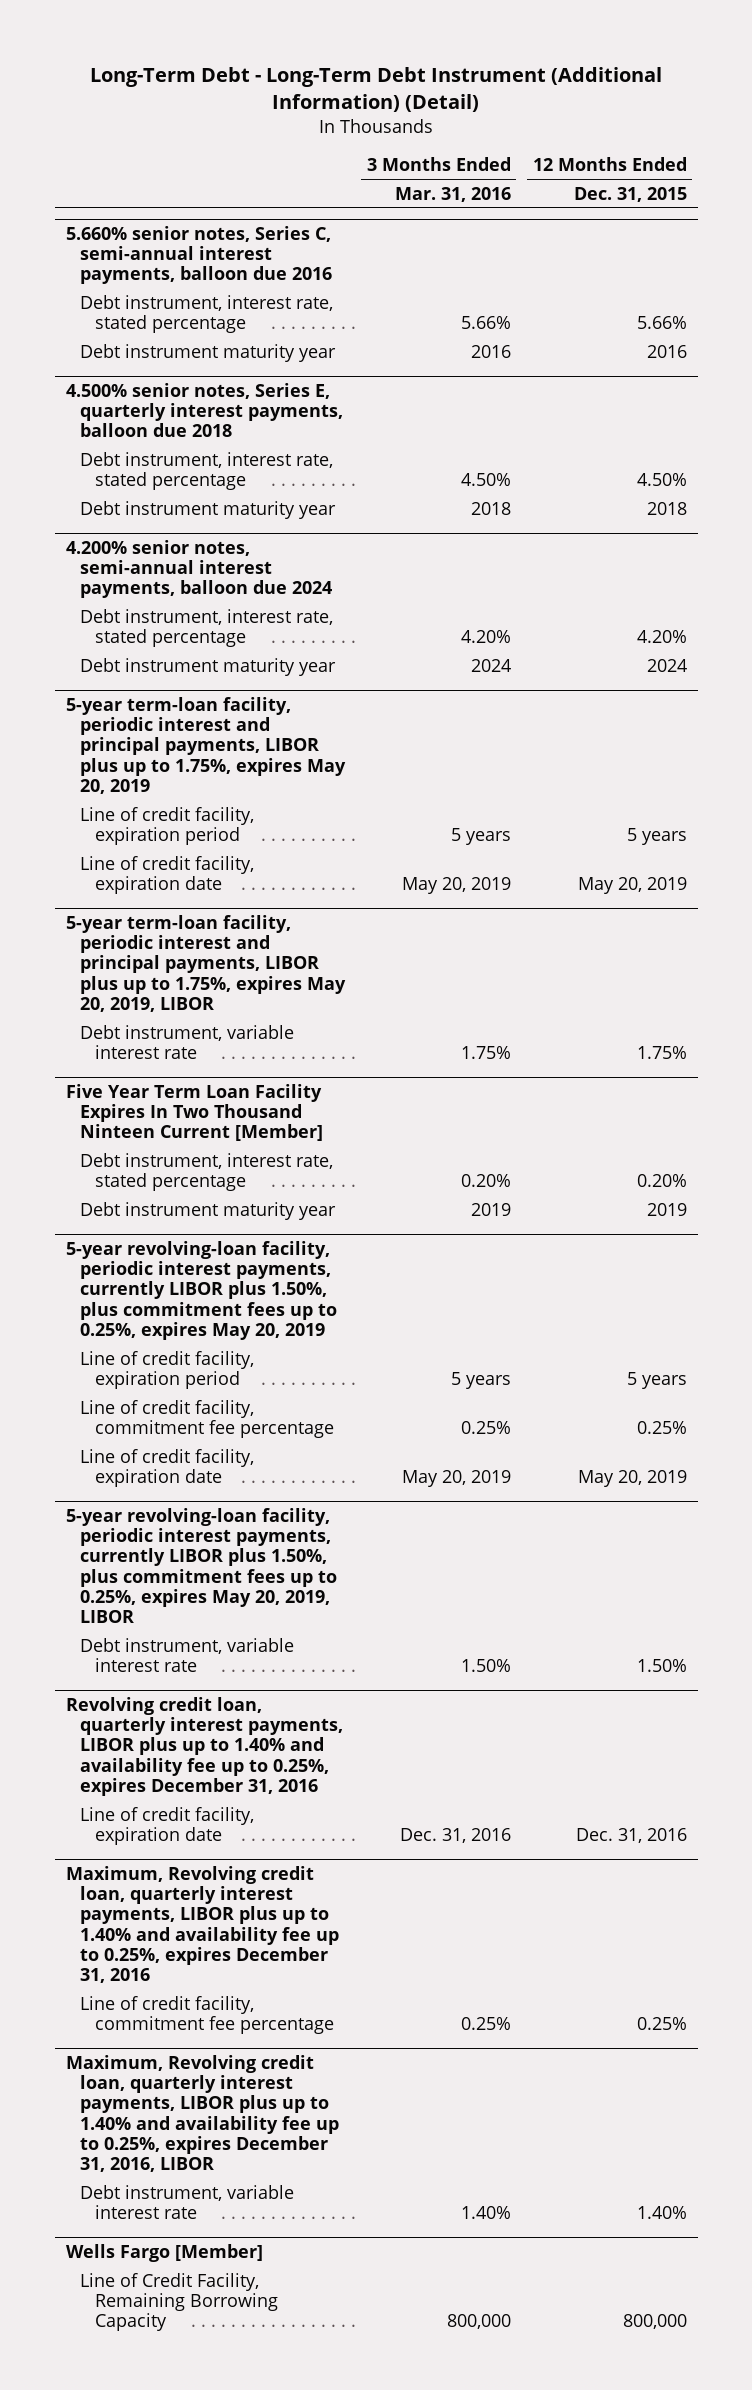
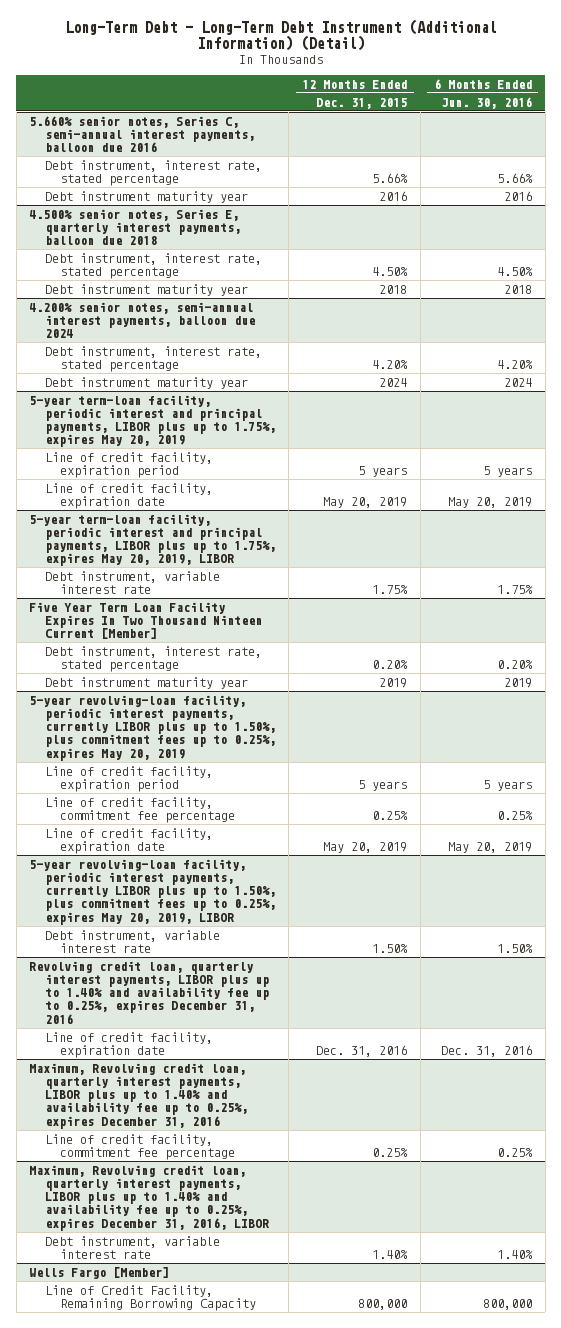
- | 3 Months Ended Mar. 31, 2016 | 12 Months Ended Dec. 31, 2015
+ | 12 Months Ended Dec. 31, 2015 | 6 Months Ended Jun. 30, 2016
- 5-year revolving-loan facility, periodic interest payments, currently LIBOR plus 1.50%, plus commitment fees up to 0.25%, expires May 20, 2019
+ 5-year revolving-loan facility, periodic interest payments, currently LIBOR plus up to 1.50%, plus commitment fees up to 0.25%, expires May 20, 2019
- 5-year revolving-loan facility, periodic interest payments, currently LIBOR plus 1.50%, plus commitment fees up to 0.25%, expires May 20, 2019, LIBOR
+ 5-year revolving-loan facility, periodic interest payments, currently LIBOR plus up to 1.50%, plus commitment fees up to 0.25%, expires May 20, 2019, LIBOR

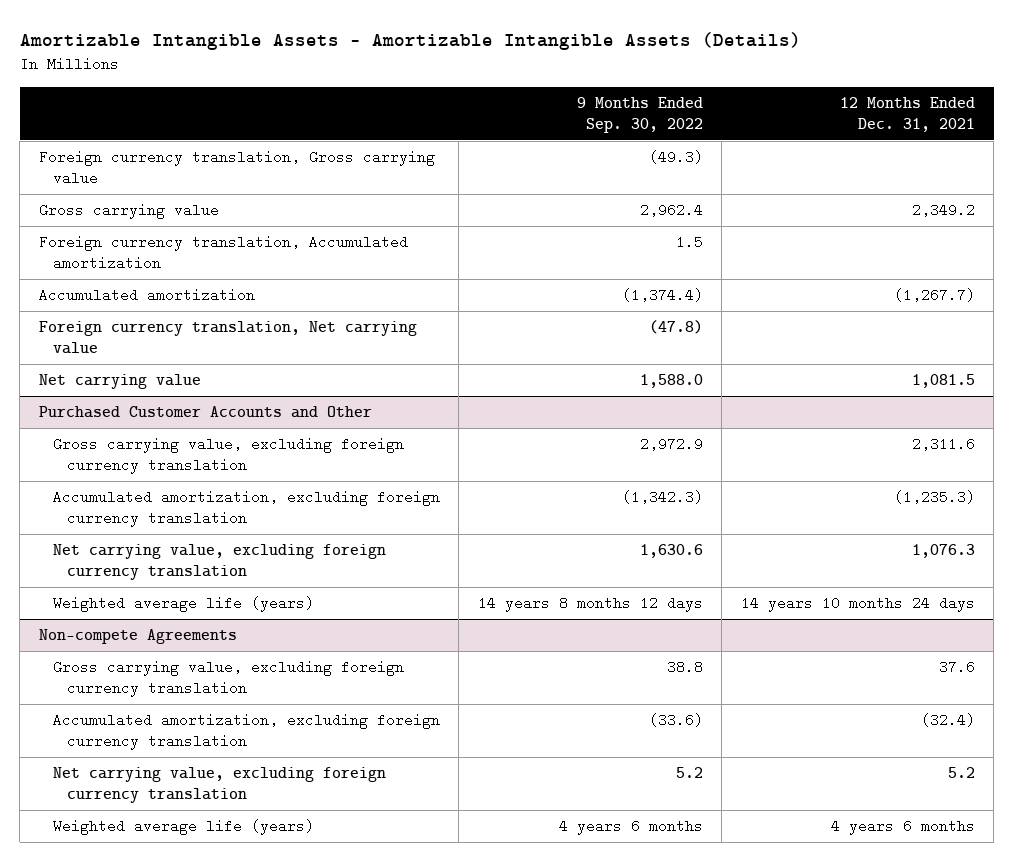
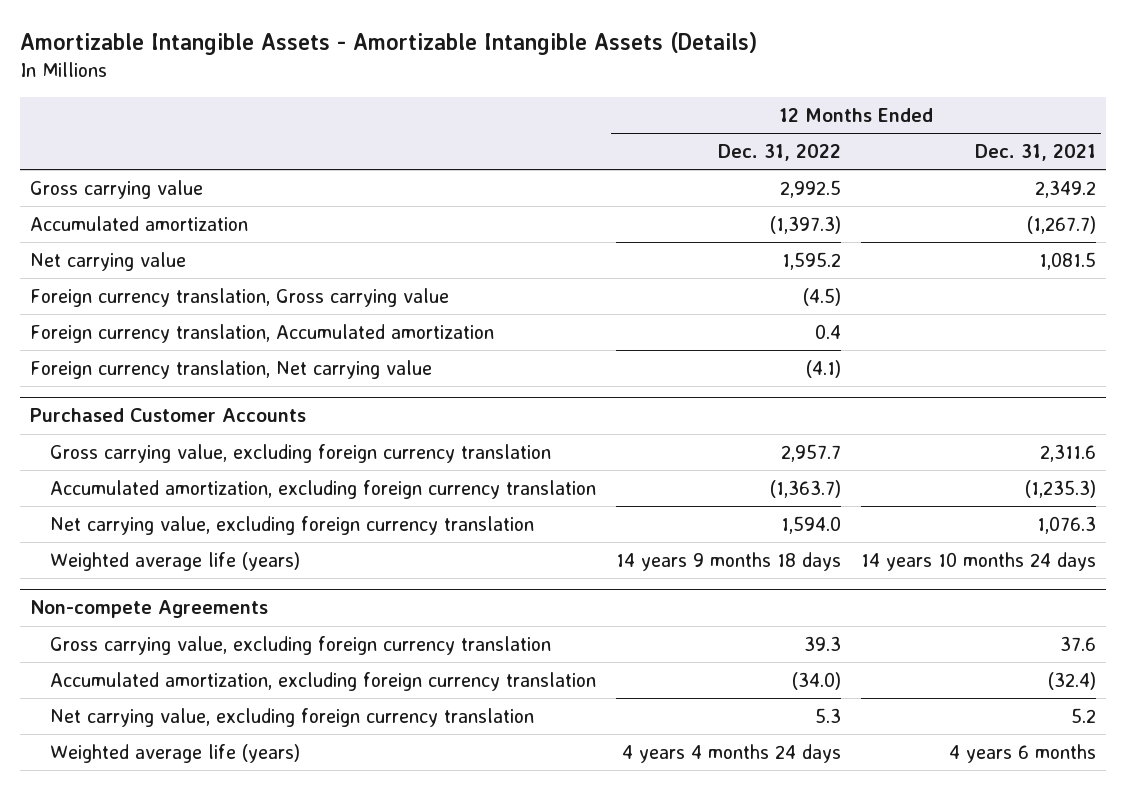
- | 9 Months Ended Sep. 30, 2022 | 12 Months Ended Dec. 31, 2021
+ | 12 Months Ended Dec. 31, 2022 | 12 Months Ended Dec. 31, 2021
- Purchased Customer Accounts and Other
moved down: Foreign currency translation, Gross carrying value | (4.5) |
moved down: Foreign currency translation, Accumulated amortization | 0.4 |
moved down: Foreign currency translation, Net carrying value | (4.1) |
+ Purchased Customer Accounts

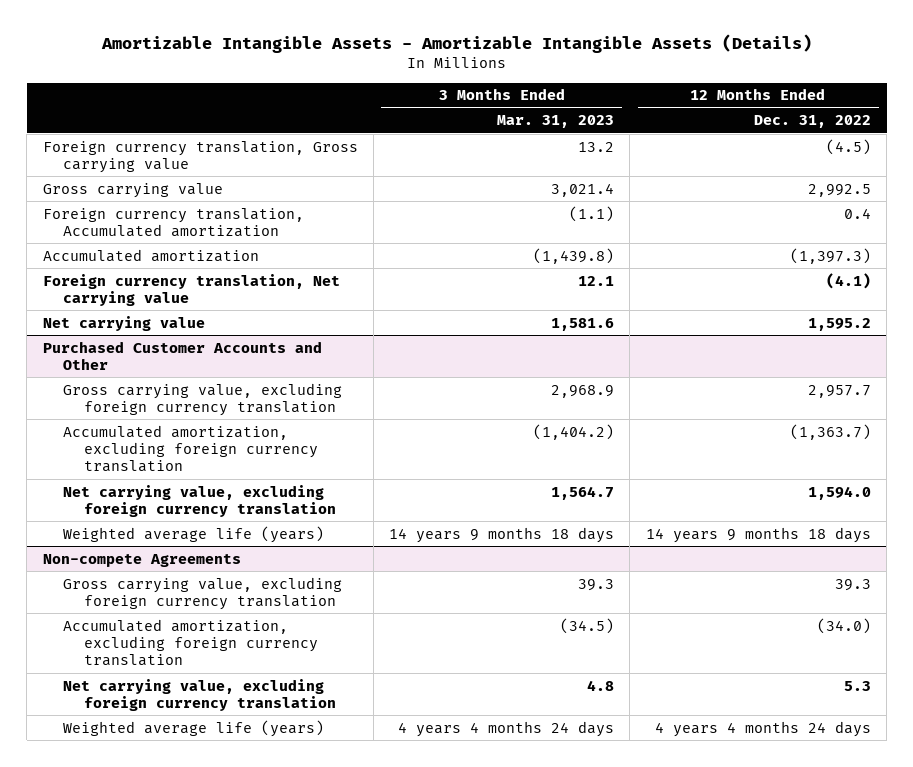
- | 12 Months Ended Dec. 31, 2022 | 12 Months Ended Dec. 31, 2021
+ | 3 Months Ended Mar. 31, 2023 | 12 Months Ended Dec. 31, 2022
moved down: Gross carrying value | 3,021.4 | 2,992.5
moved down: Accumulated amortization | (1,439.8) | (1,397.3)
- Purchased Customer Accounts
moved down: Net carrying value | 1,581.6 | 1,595.2
+ Purchased Customer Accounts and Other

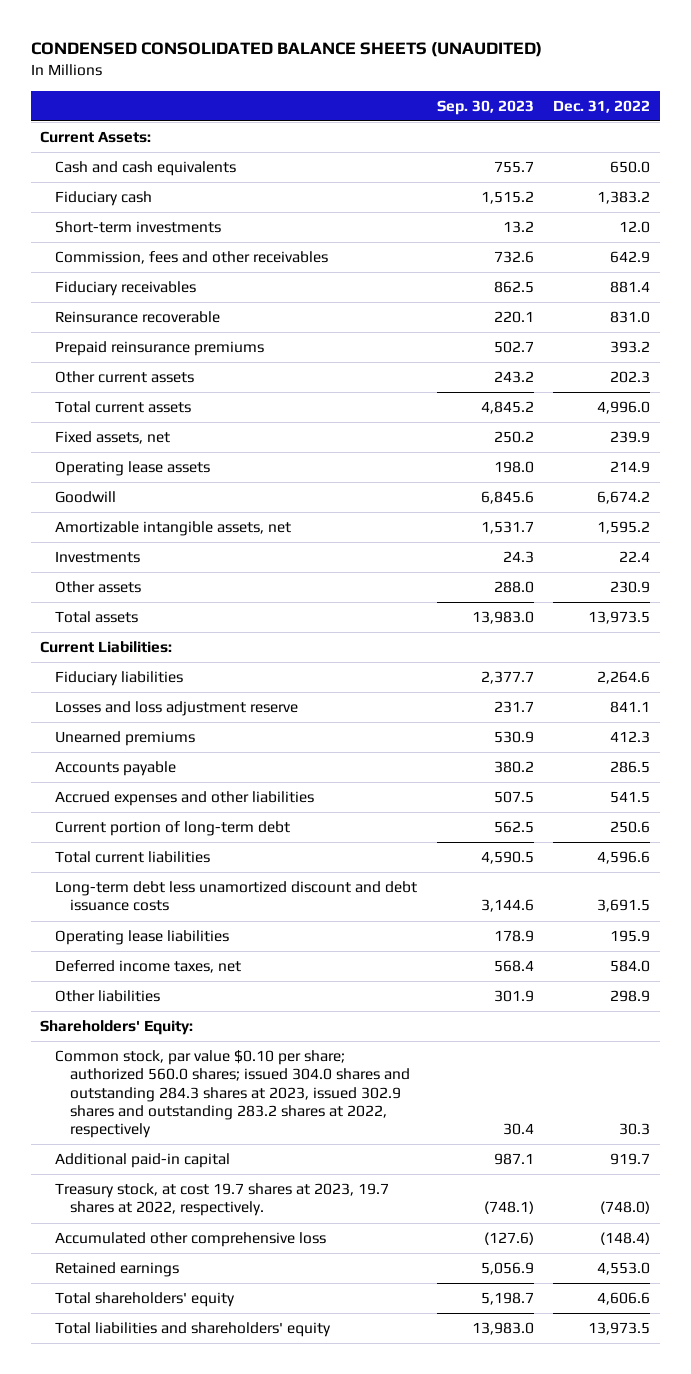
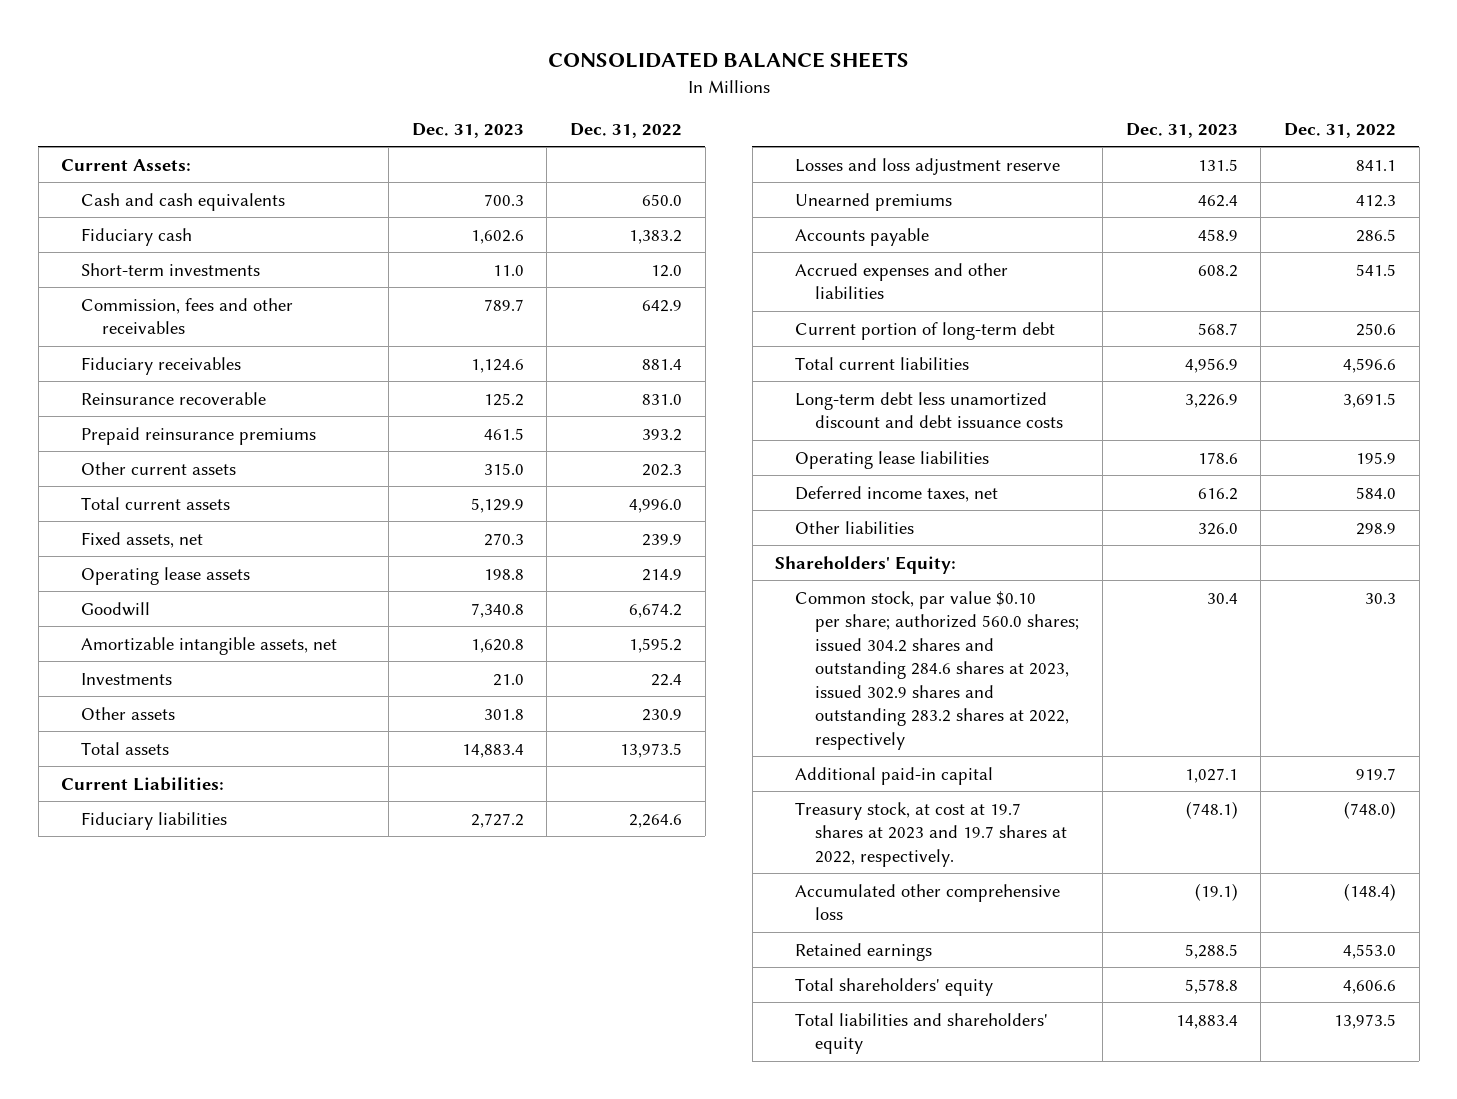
- CONDENSED CONSOLIDATED BALANCE SHEETS (UNAUDITED)
+ CONSOLIDATED BALANCE SHEETS
- | Sep. 30, 2023 | Dec. 31, 2022
+ | Dec. 31, 2023 | Dec. 31, 2022
- Common stock, par value $0.10 per share; authorized 560.0 shares; issued 304.0 shares and outstanding 284.3 shares at 2023, issued 302.9 shares and outstanding 283.2 shares at 2022, respectively | 30.4 | 30.3
+ Common stock, par value $0.10 per share; authorized 560.0 shares; issued 304.2 shares and outstanding 284.6 shares at 2023, issued 302.9 shares and outstanding 283.2 shares at 2022, respectively | 30.4 | 30.3
- Treasury stock, at cost 19.7 shares at 2023, 19.7 shares at 2022, respectively. | (748.1) | (748.0)
+ Treasury stock, at cost at 19.7 shares at 2023 and 19.7 shares at 2022, respectively. | (748.1) | (748.0)

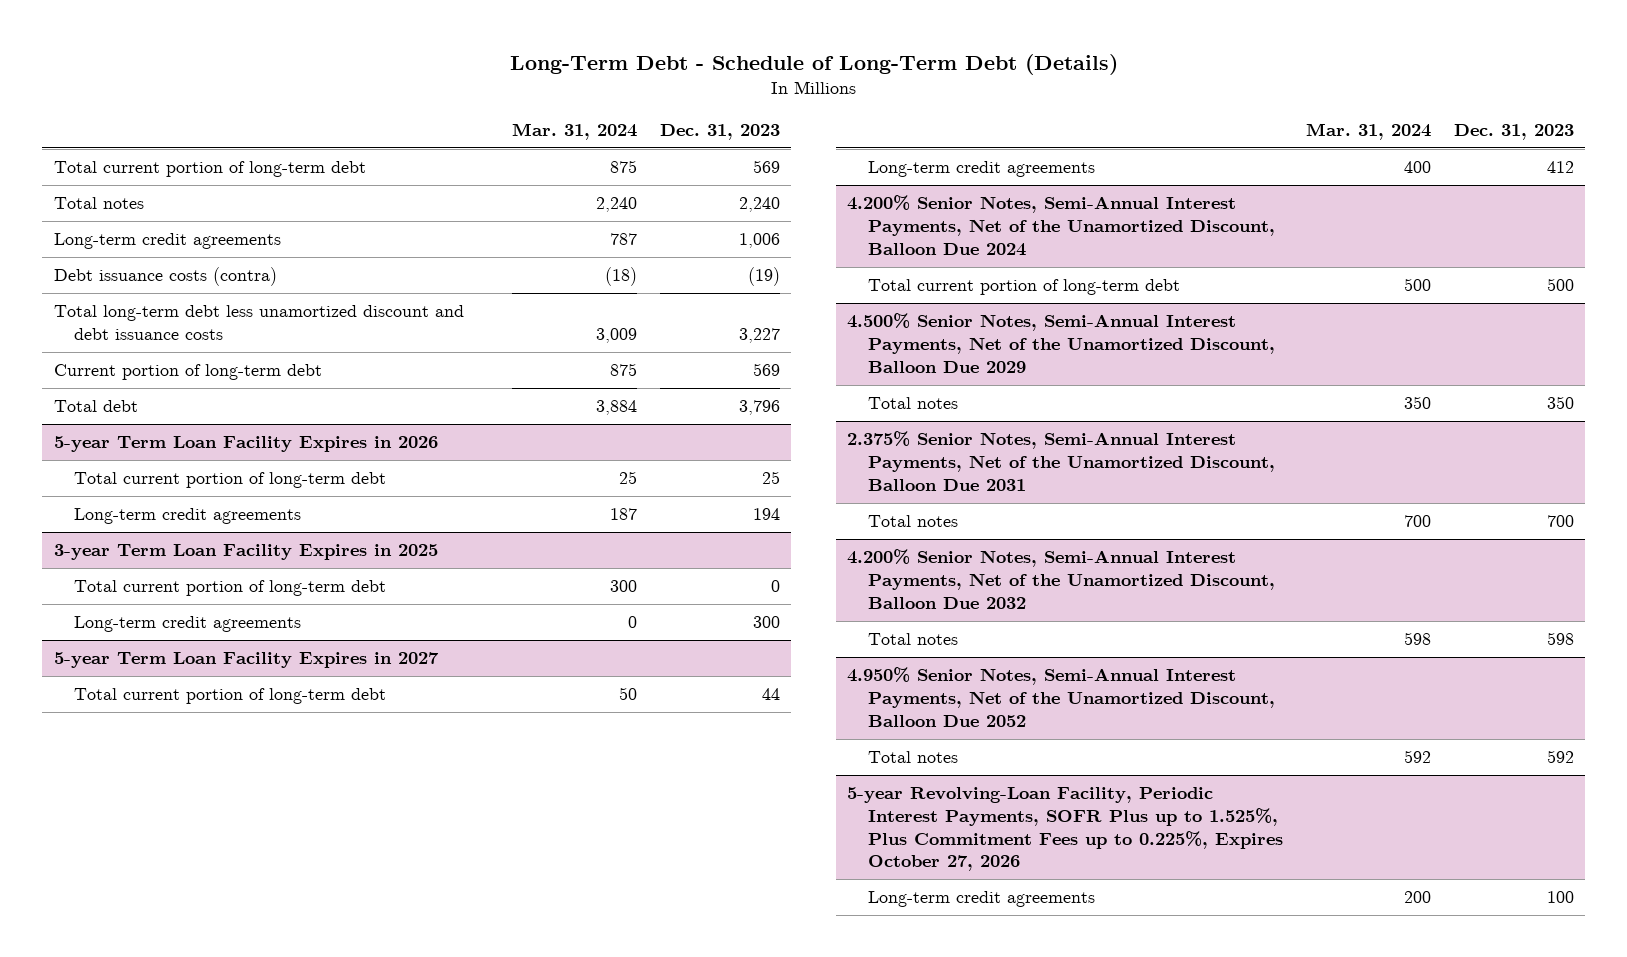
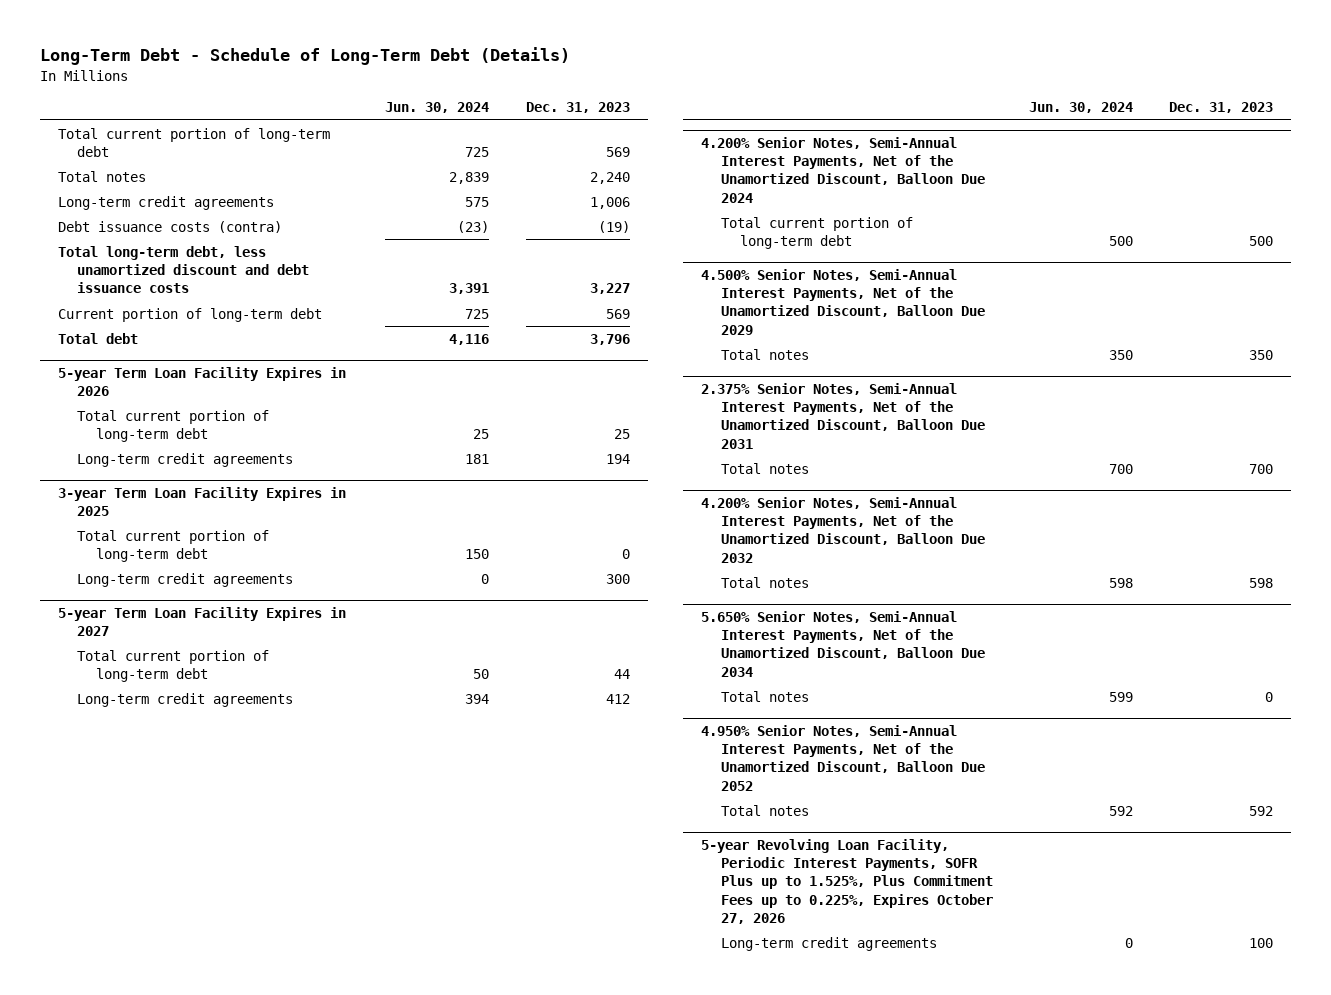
- | Mar. 31, 2024 | Dec. 31, 2023
+ | Jun. 30, 2024 | Dec. 31, 2023
- Total long-term debt less unamortized discount and debt issuance costs | 3,009 | 3,227
+ Total long-term debt, less unamortized discount and debt issuance costs | 3,391 | 3,227
+ 5.650% Senior Notes, Semi-Annual Interest Payments, Net of the Unamortized Discount, Balloon Due 2034
+ Total notes | 599 | 0
- 5-year Revolving-Loan Facility, Periodic Interest Payments, SOFR Plus up to 1.525%, Plus Commitment Fees up to 0.225%, Expires October 27, 2026
+ 5-year Revolving Loan Facility, Periodic Interest Payments, SOFR Plus up to 1.525%, Plus Commitment Fees up to 0.225%, Expires October 27, 2026

